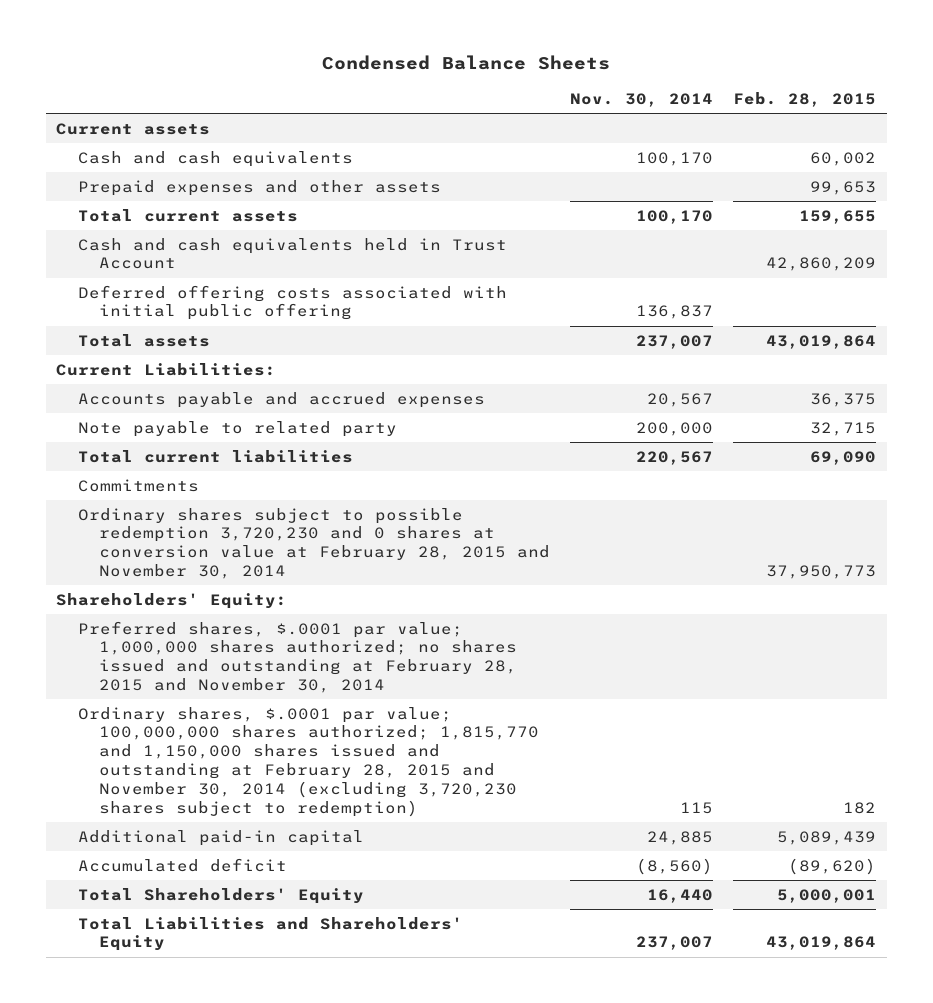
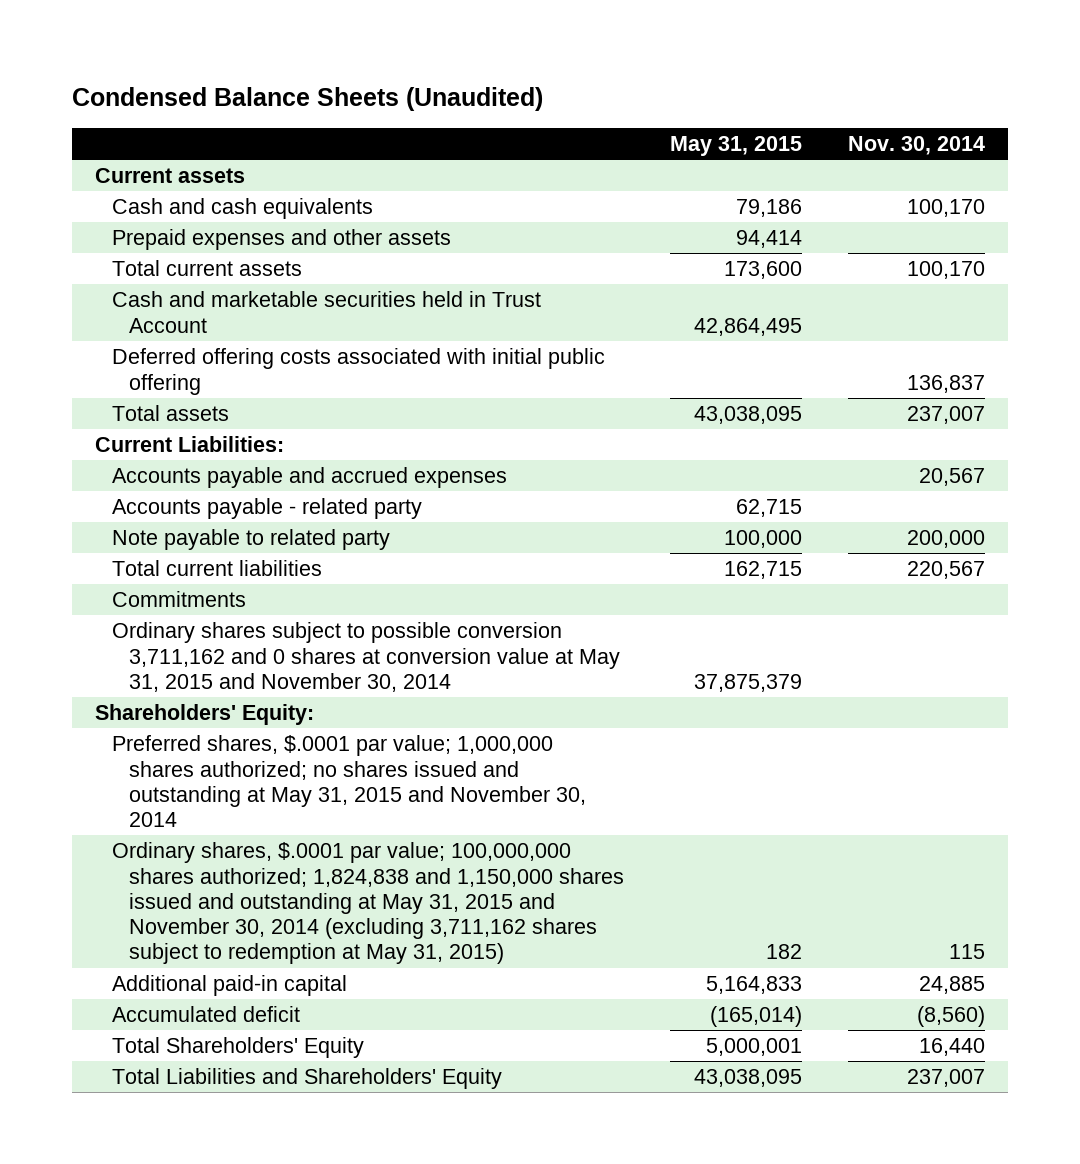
- Condensed Balance Sheets
+ Condensed Balance Sheets (Unaudited)
- | Nov. 30, 2014 | Feb. 28, 2015
+ | May 31, 2015 | Nov. 30, 2014
- Cash and cash equivalents held in Trust Account | | 42,860,209
+ Cash and marketable securities held in Trust Account | 42,864,495 |
+ Accounts payable - related party | 62,715 |
- Ordinary shares subject to possible redemption 3,720,230 and 0 shares at conversion value at February 28, 2015 and November 30, 2014 | | 37,950,773
+ Ordinary shares subject to possible conversion 3,711,162 and 0 shares at conversion value at May 31, 2015 and November 30, 2014 | 37,875,379 |
- Preferred shares, $.0001 par value; 1,000,000 shares authorized; no shares issued and outstanding at February 28, 2015 and November 30, 2014
- Ordinary shares, $.0001 par value; 100,000,000 shares authorized; 1,815,770 and 1,150,000 shares issued and outstanding at February 28, 2015 and November 30, 2014 (excluding 3,720,230 shares subject to redemption) | 115 | 182
+ Preferred shares, $.0001 par value; 1,000,000 shares authorized; no shares issued and outstanding at May 31, 2015 and November 30, 2014
+ Ordinary shares, $.0001 par value; 100,000,000 shares authorized; 1,824,838 and 1,150,000 shares issued and outstanding at May 31, 2015 and November 30, 2014 (excluding 3,711,162 shares subject to redemption at May 31, 2015) | 182 | 115

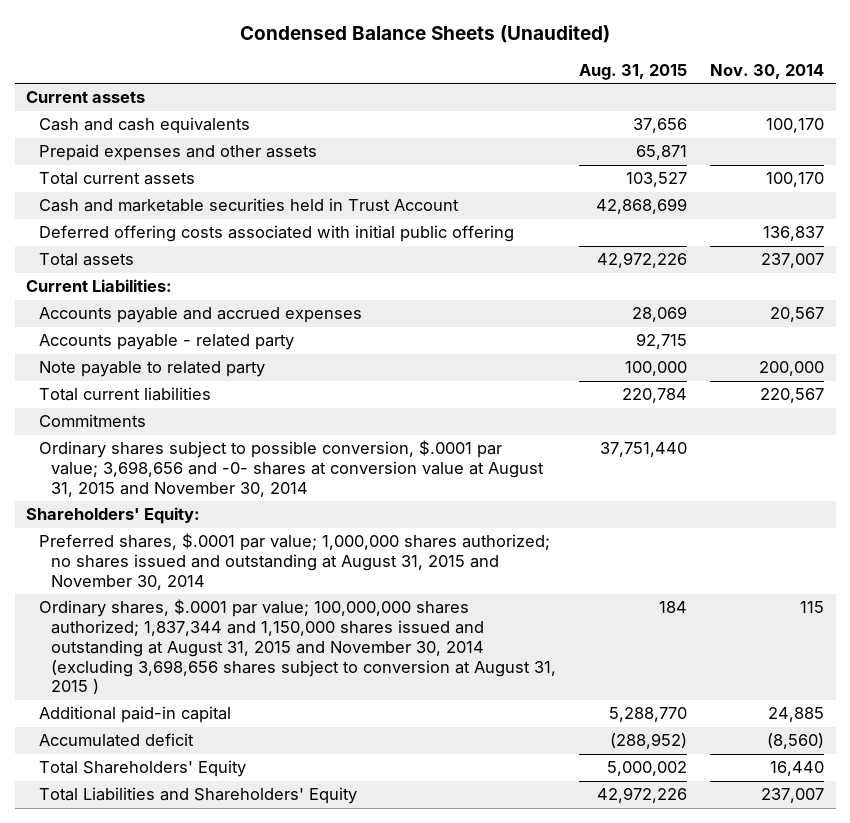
- | May 31, 2015 | Nov. 30, 2014
+ | Aug. 31, 2015 | Nov. 30, 2014
- Ordinary shares subject to possible conversion 3,711,162 and 0 shares at conversion value at May 31, 2015 and November 30, 2014 | 37,875,379 |
+ Ordinary shares subject to possible conversion, $.0001 par value; 3,698,656 and -0- shares at conversion value at August 31, 2015 and November 30, 2014 | 37,751,440 |
- Preferred shares, $.0001 par value; 1,000,000 shares authorized; no shares issued and outstanding at May 31, 2015 and November 30, 2014
- Ordinary shares, $.0001 par value; 100,000,000 shares authorized; 1,824,838 and 1,150,000 shares issued and outstanding at May 31, 2015 and November 30, 2014 (excluding 3,711,162 shares subject to redemption at May 31, 2015) | 182 | 115
+ Preferred shares, $.0001 par value; 1,000,000 shares authorized; no shares issued and outstanding at August 31, 2015 and November 30, 2014
+ Ordinary shares, $.0001 par value; 100,000,000 shares authorized; 1,837,344 and 1,150,000 shares issued and outstanding at August 31, 2015 and November 30, 2014 (excluding 3,698,656 shares subject to conversion at August 31, 2015 ) | 184 | 115

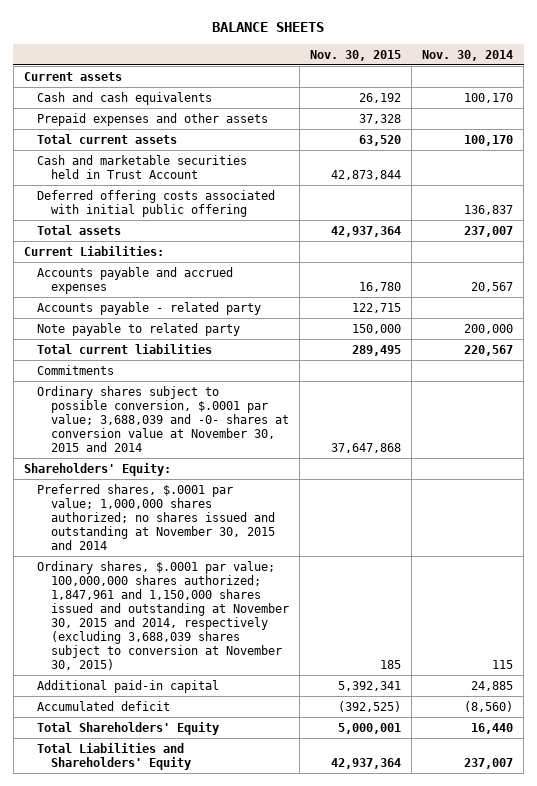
- Condensed Balance Sheets (Unaudited)
+ BALANCE SHEETS
- | Aug. 31, 2015 | Nov. 30, 2014
+ | Nov. 30, 2015 | Nov. 30, 2014
- Ordinary shares subject to possible conversion, $.0001 par value; 3,698,656 and -0- shares at conversion value at August 31, 2015 and November 30, 2014 | 37,751,440 |
+ Ordinary shares subject to possible conversion, $.0001 par value; 3,688,039 and -0- shares at conversion value at November 30, 2015 and 2014 | 37,647,868 |
- Preferred shares, $.0001 par value; 1,000,000 shares authorized; no shares issued and outstanding at August 31, 2015 and November 30, 2014
- Ordinary shares, $.0001 par value; 100,000,000 shares authorized; 1,837,344 and 1,150,000 shares issued and outstanding at August 31, 2015 and November 30, 2014 (excluding 3,698,656 shares subject to conversion at August 31, 2015 ) | 184 | 115
+ Preferred shares, $.0001 par value; 1,000,000 shares authorized; no shares issued and outstanding at November 30, 2015 and 2014
+ Ordinary shares, $.0001 par value; 100,000,000 shares authorized; 1,847,961 and 1,150,000 shares issued and outstanding at November 30, 2015 and 2014, respectively (excluding 3,688,039 shares subject to conversion at November 30, 2015) | 185 | 115

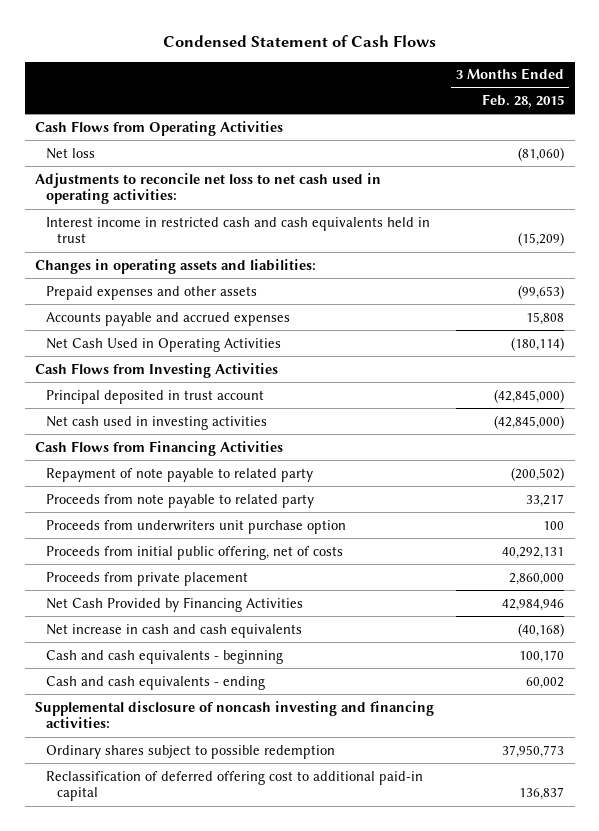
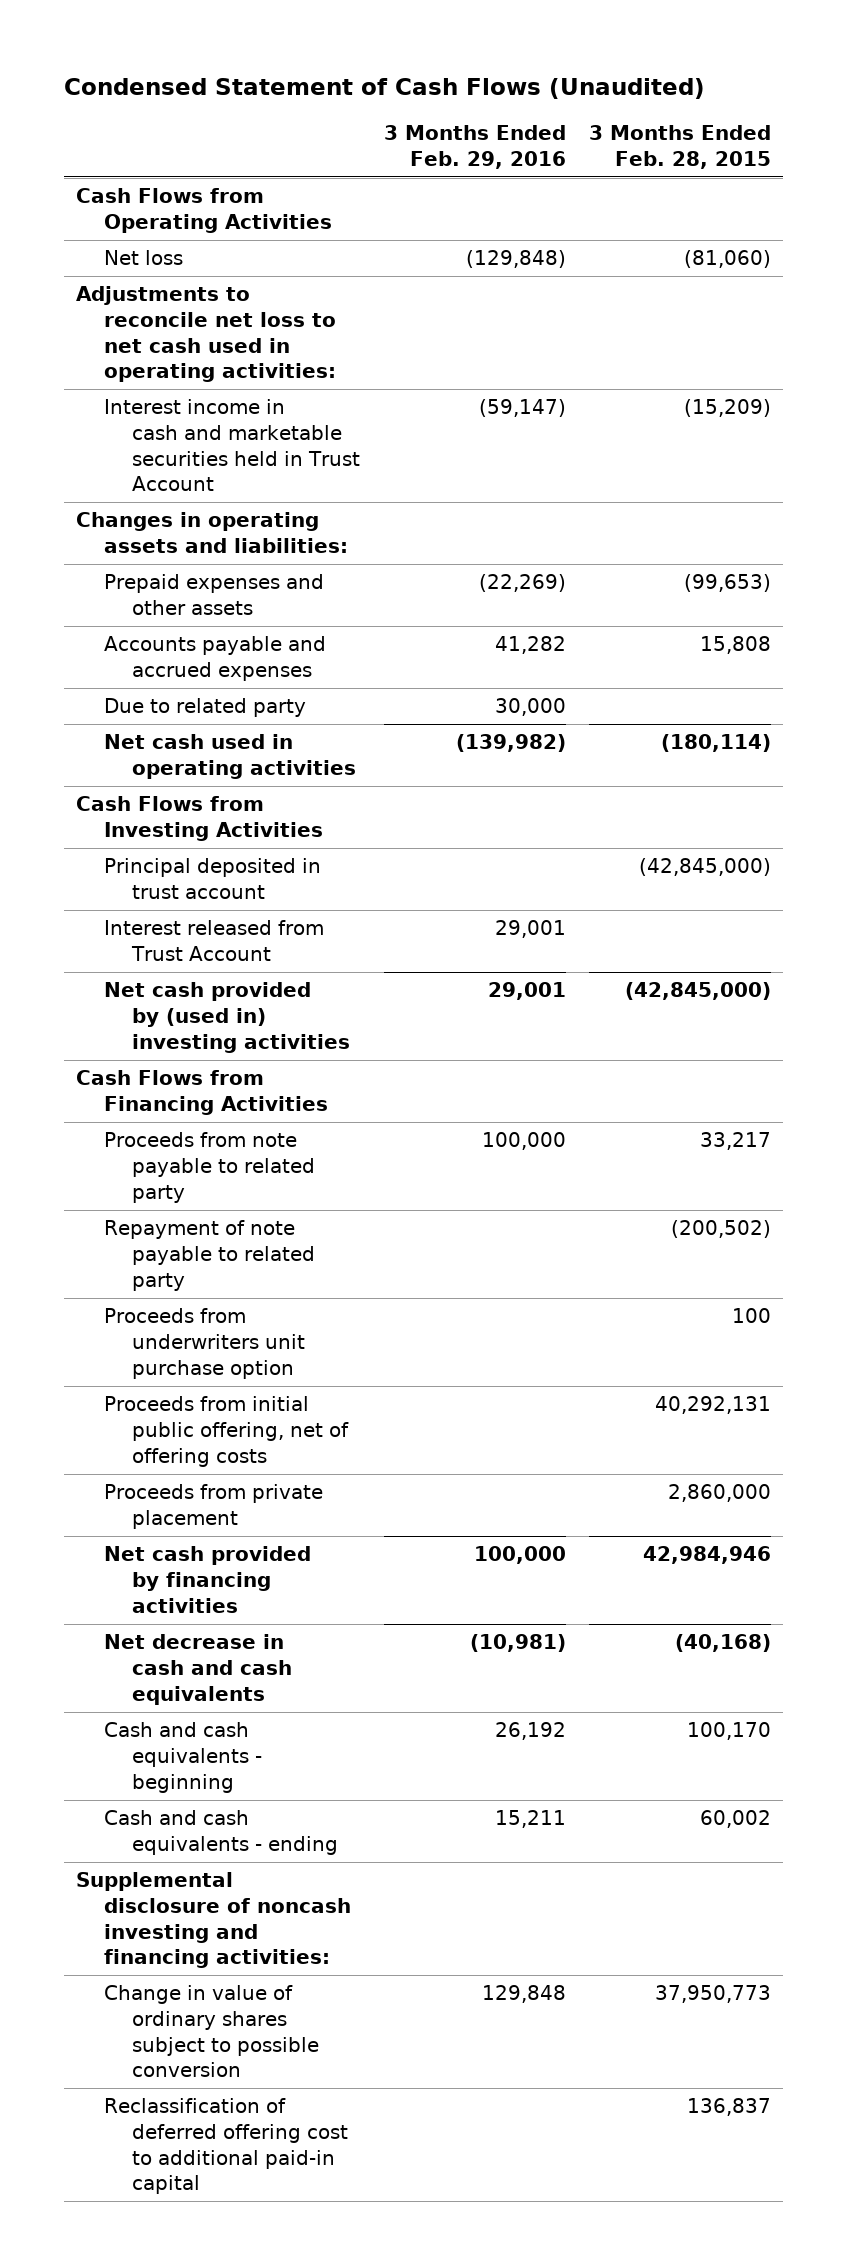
- Condensed Statement of Cash Flows
+ Condensed Statement of Cash Flows (Unaudited)
- | 3 Months Ended Feb. 28, 2015
+ | 3 Months Ended Feb. 29, 2016 | 3 Months Ended Feb. 28, 2015
- Interest income in restricted cash and cash equivalents held in trust | (15,209)
+ Interest income in cash and marketable securities held in Trust Account | (59,147) | (15,209)
- Net Cash Used in Operating Activities | (180,114)
+ Due to related party | 30,000 |
+ Net cash used in operating activities | (139,982) | (180,114)
- Net cash used in investing activities | (42,845,000)
+ Interest released from Trust Account | 29,001 |
+ Net cash provided by (used in) investing activities | 29,001 | (42,845,000)
moved down: Repayment of note payable to related party | | (200,502)
- Proceeds from initial public offering, net of costs | 40,292,131
+ Proceeds from initial public offering, net of offering costs | | 40,292,131
- Net Cash Provided by Financing Activities | 42,984,946
- Net increase in cash and cash equivalents | (40,168)
+ Net cash provided by financing activities | 100,000 | 42,984,946
+ Net decrease in cash and cash equivalents | (10,981) | (40,168)
- Ordinary shares subject to possible redemption | 37,950,773
+ Change in value of ordinary shares subject to possible conversion | 129,848 | 37,950,773

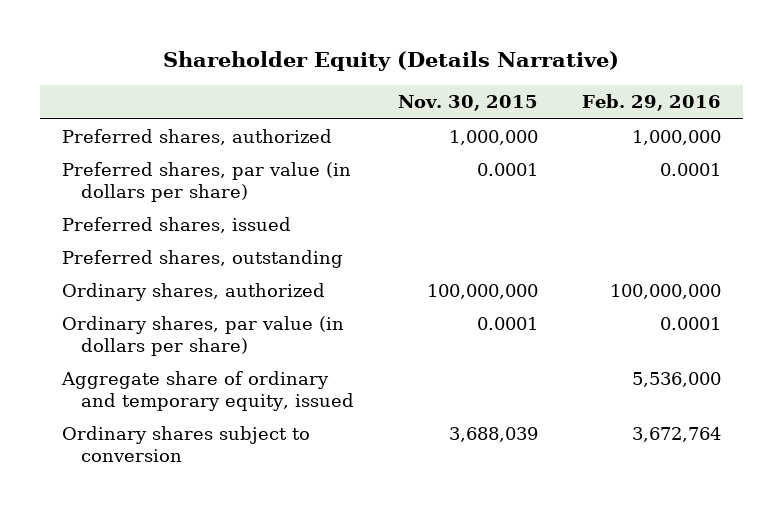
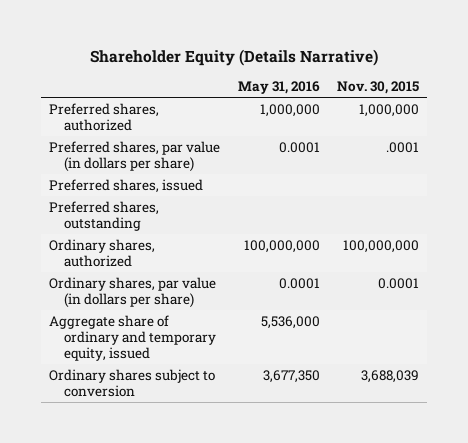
- | Nov. 30, 2015 | Feb. 29, 2016
+ | May 31, 2016 | Nov. 30, 2015
- Preferred shares, par value (in dollars per share) | 0.0001 | 0.0001
+ Preferred shares, par value (in dollars per share) | 0.0001 | .0001

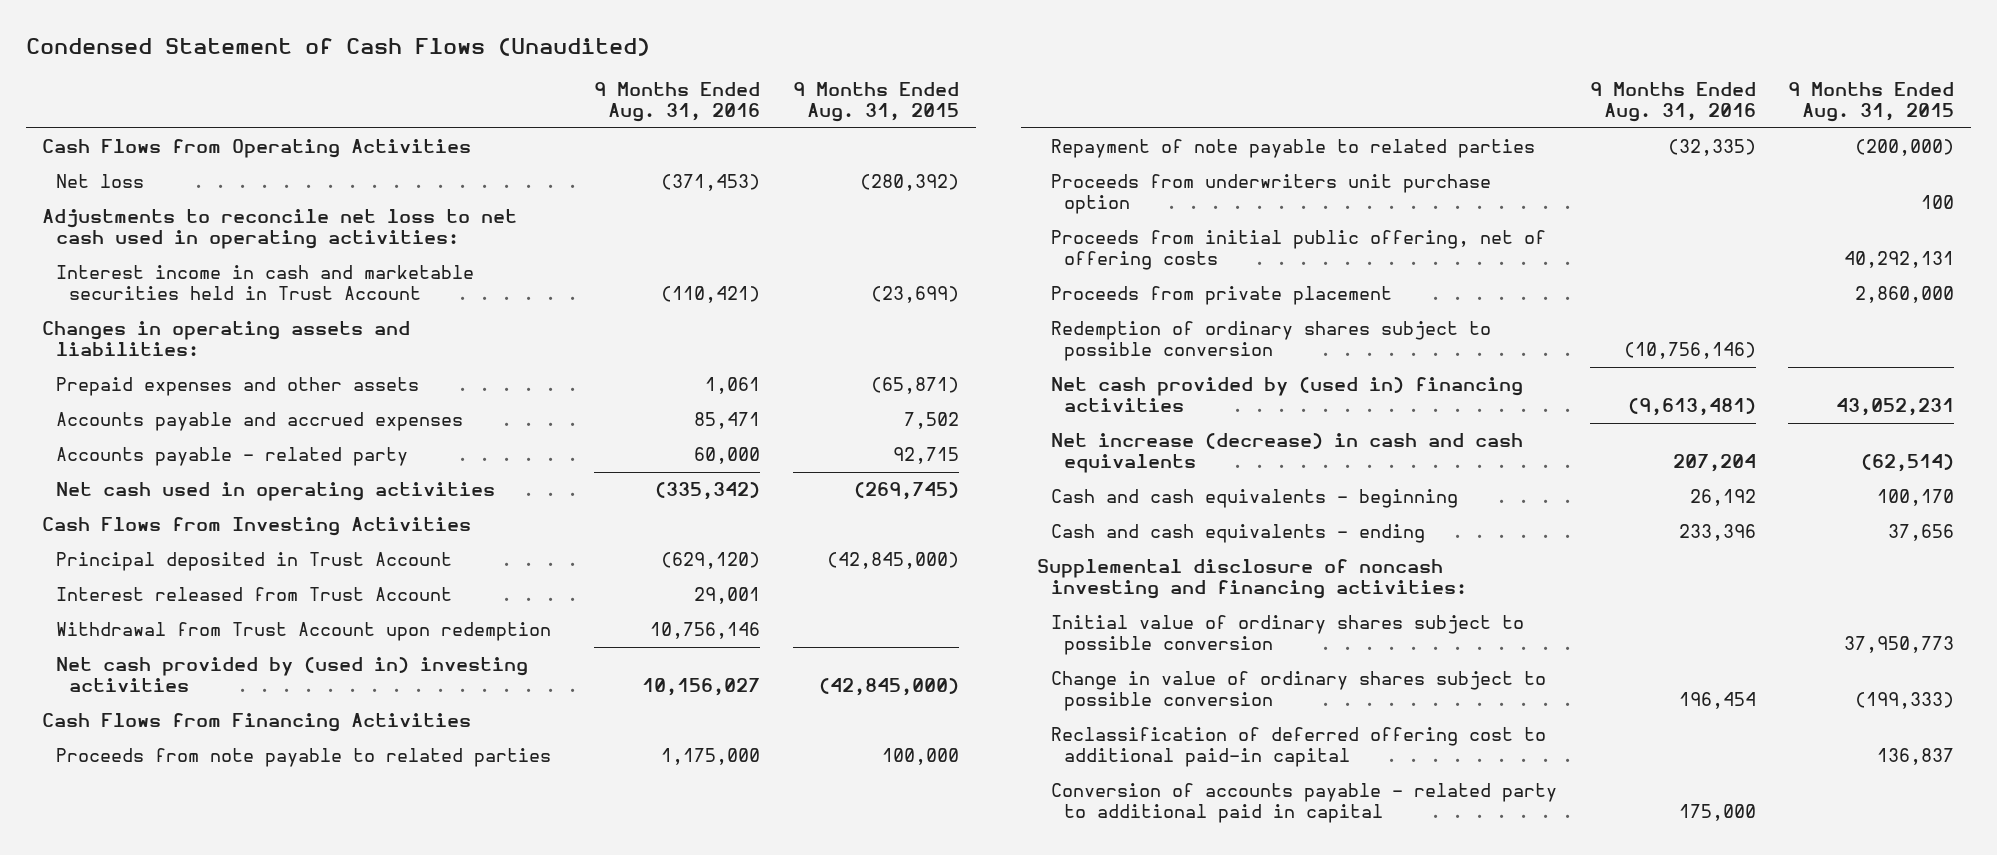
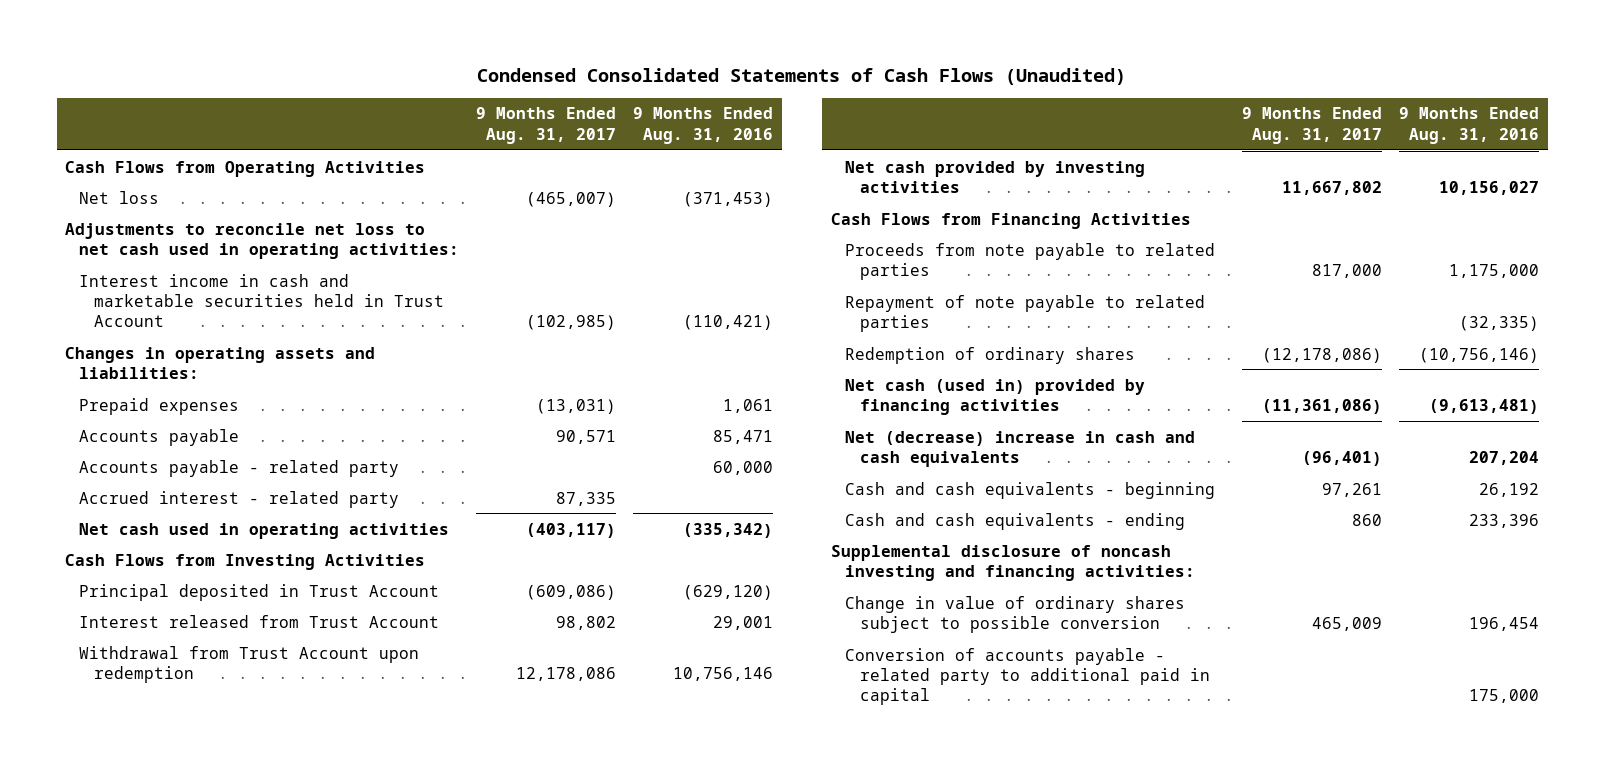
- Condensed Statement of Cash Flows (Unaudited)
+ Condensed Consolidated Statements of Cash Flows (Unaudited)
- | 9 Months Ended Aug. 31, 2016 | 9 Months Ended Aug. 31, 2015
+ | 9 Months Ended Aug. 31, 2017 | 9 Months Ended Aug. 31, 2016
- Prepaid expenses and other assets | 1,061 | (65,871)
- Accounts payable and accrued expenses | 85,471 | 7,502
+ Prepaid expenses | (13,031) | 1,061
+ Accounts payable | 90,571 | 85,471
+ Accrued interest - related party | 87,335 |
- Net cash provided by (used in) investing activities | 10,156,027 | (42,845,000)
+ Net cash provided by investing activities | 11,667,802 | 10,156,027
- Proceeds from underwriters unit purchase option | | 100
- Proceeds from initial public offering, net of offering costs | | 40,292,131
- Proceeds from private placement | | 2,860,000
- Redemption of ordinary shares subject to possible conversion | (10,756,146) |
- Net cash provided by (used in) financing activities | (9,613,481) | 43,052,231
- Net increase (decrease) in cash and cash equivalents | 207,204 | (62,514)
+ Redemption of ordinary shares | (12,178,086) | (10,756,146)
+ Net cash (used in) provided by financing activities | (11,361,086) | (9,613,481)
+ Net (decrease) increase in cash and cash equivalents | (96,401) | 207,204
- Initial value of ordinary shares subject to possible conversion | | 37,950,773
- Reclassification of deferred offering cost to additional paid-in capital | | 136,837

